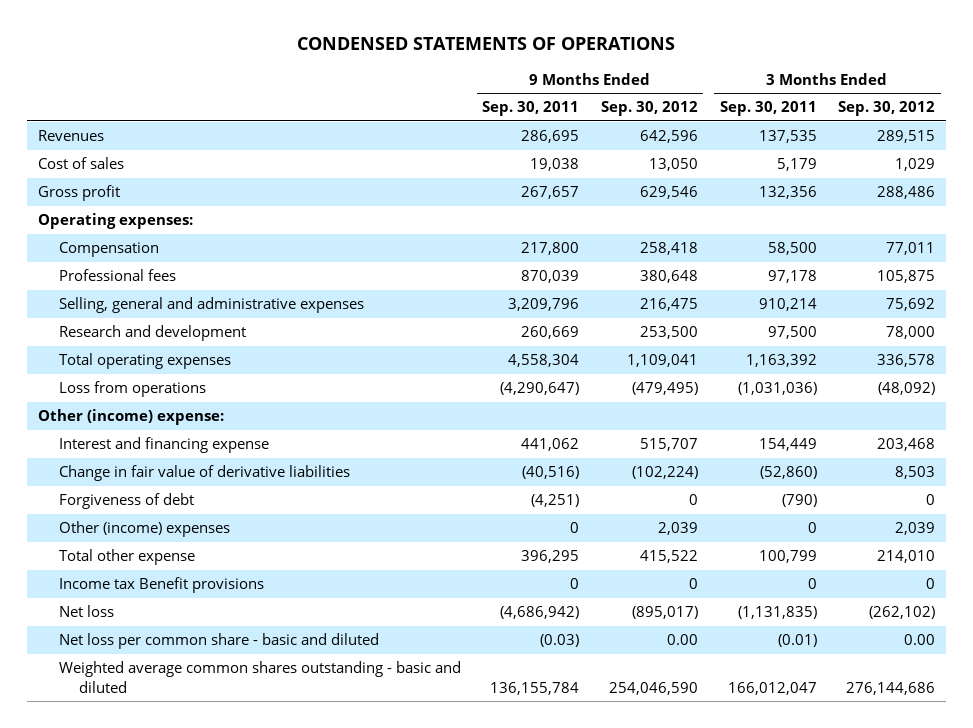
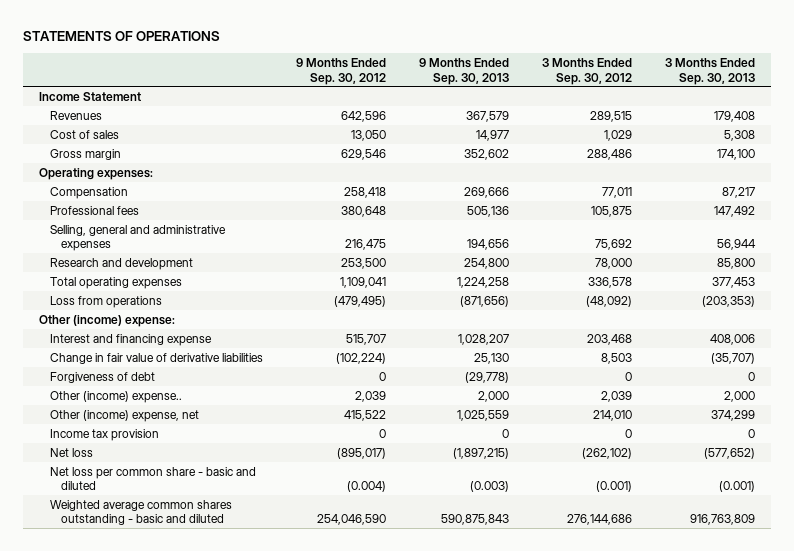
- CONDENSED STATEMENTS OF OPERATIONS
+ STATEMENTS OF OPERATIONS
- | 9 Months Ended Sep. 30, 2011 | 9 Months Ended Sep. 30, 2012 | 3 Months Ended Sep. 30, 2011 | 3 Months Ended Sep. 30, 2012
+ | 9 Months Ended Sep. 30, 2012 | 9 Months Ended Sep. 30, 2013 | 3 Months Ended Sep. 30, 2012 | 3 Months Ended Sep. 30, 2013
+ Income Statement
- Gross profit | 267,657 | 629,546 | 132,356 | 288,486
+ Gross margin | 629,546 | 352,602 | 288,486 | 174,100
- Other (income) expenses | 0 | 2,039 | 0 | 2,039
- Total other expense | 396,295 | 415,522 | 100,799 | 214,010
- Income tax Benefit provisions | 0 | 0 | 0 | 0
+ Other (income) expense.. | 2,039 | 2,000 | 2,039 | 2,000
+ Other (income) expense, net | 415,522 | 1,025,559 | 214,010 | 374,299
+ Income tax provision | 0 | 0 | 0 | 0
- Net loss per common share - basic and diluted | (0.03) | 0.00 | (0.01) | 0.00
+ Net loss per common share - basic and diluted | (0.004) | (0.003) | (0.001) | (0.001)

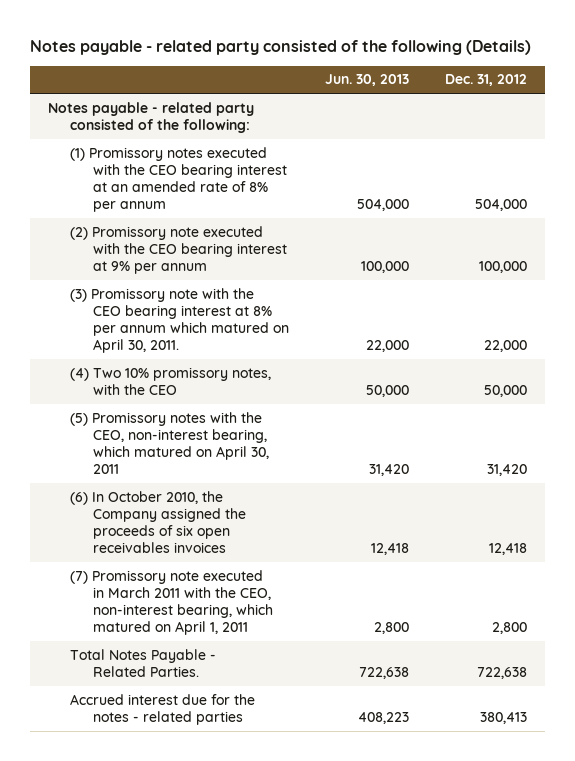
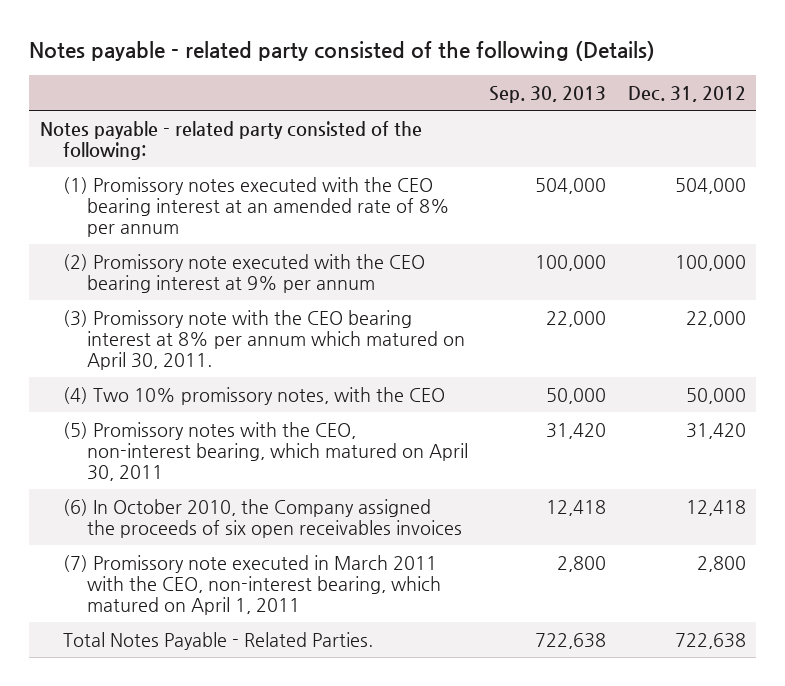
- | Jun. 30, 2013 | Dec. 31, 2012
+ | Sep. 30, 2013 | Dec. 31, 2012
- Accrued interest due for the notes - related parties | 408,223 | 380,413

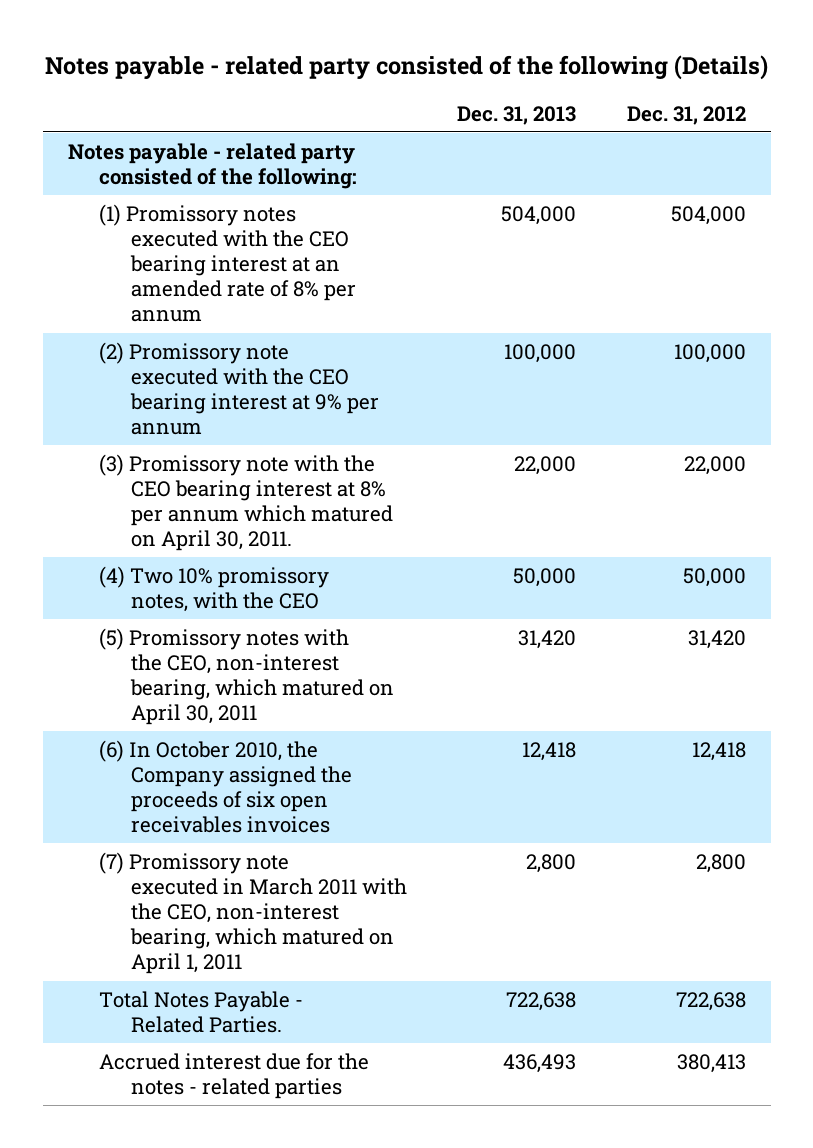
- | Sep. 30, 2013 | Dec. 31, 2012
+ | Dec. 31, 2013 | Dec. 31, 2012
+ Accrued interest due for the notes - related parties | 436,493 | 380,413

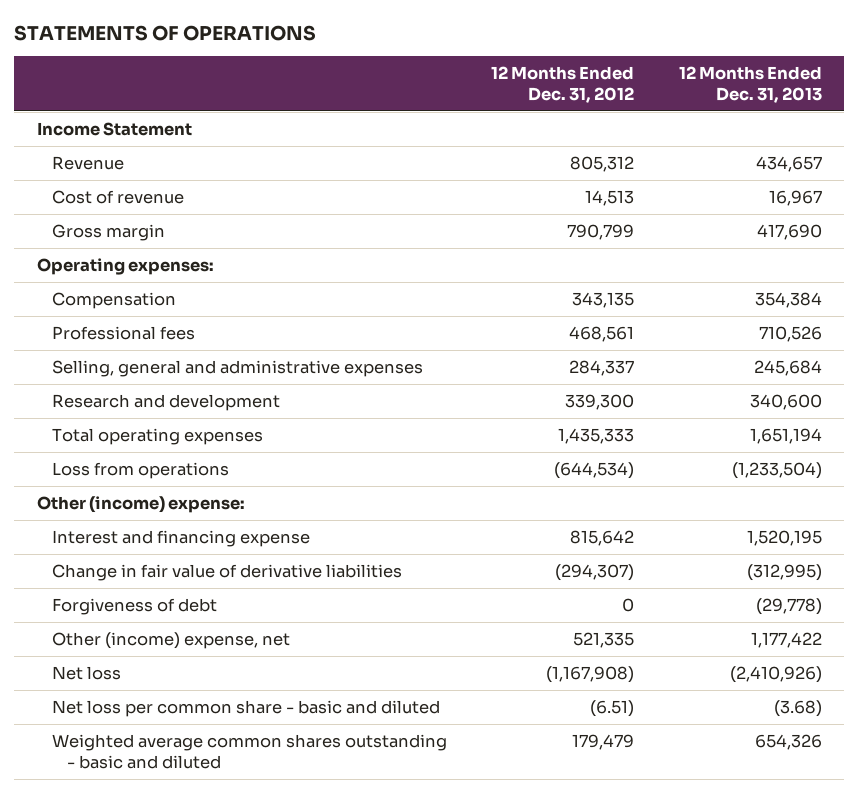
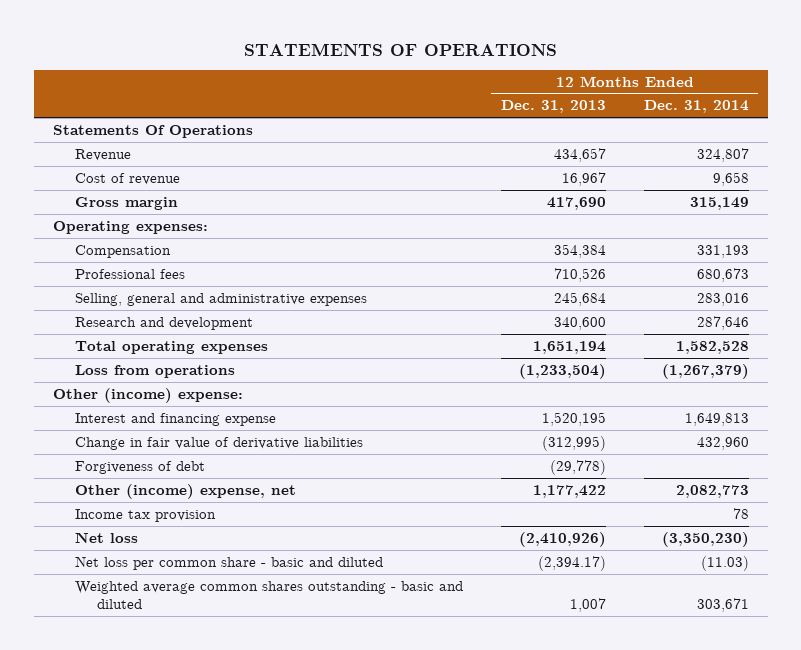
- | 12 Months Ended Dec. 31, 2012 | 12 Months Ended Dec. 31, 2013
+ | 12 Months Ended Dec. 31, 2013 | 12 Months Ended Dec. 31, 2014
- Income Statement
+ Statements Of Operations
+ Income tax provision | | 78
- Net loss per common share - basic and diluted | (6.51) | (3.68)
- Weighted average common shares outstanding - basic and diluted | 179,479 | 654,326
+ Net loss per common share - basic and diluted | (2,394.17) | (11.03)
+ Weighted average common shares outstanding - basic and diluted | 1,007 | 303,671

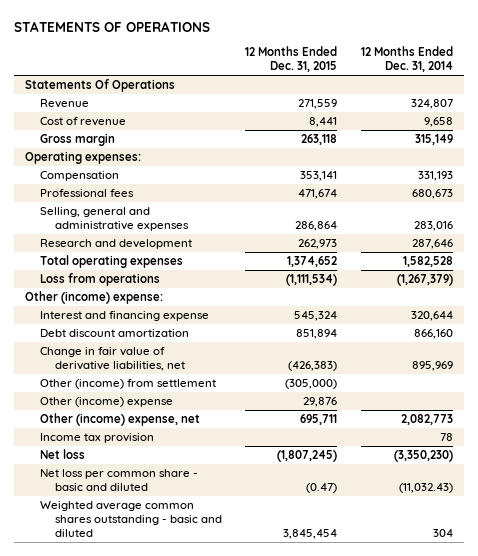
- | 12 Months Ended Dec. 31, 2013 | 12 Months Ended Dec. 31, 2014
+ | 12 Months Ended Dec. 31, 2015 | 12 Months Ended Dec. 31, 2014
- Interest and financing expense | 1,520,195 | 1,649,813
- Change in fair value of derivative liabilities | (312,995) | 432,960
- Forgiveness of debt | (29,778) |
+ Interest and financing expense | 545,324 | 320,644
+ Debt discount amortization | 851,894 | 866,160
+ Change in fair value of derivative liabilities, net | (426,383) | 895,969
+ Other (income) from settlement | (305,000) |
+ Other (income) expense | 29,876 |
- Net loss per common share - basic and diluted | (2,394.17) | (11.03)
- Weighted average common shares outstanding - basic and diluted | 1,007 | 303,671
+ Net loss per common share - basic and diluted | (0.47) | (11,032.43)
+ Weighted average common shares outstanding - basic and diluted | 3,845,454 | 304

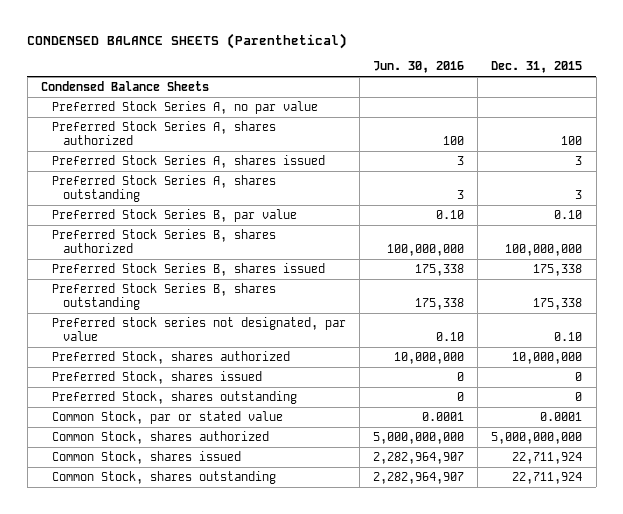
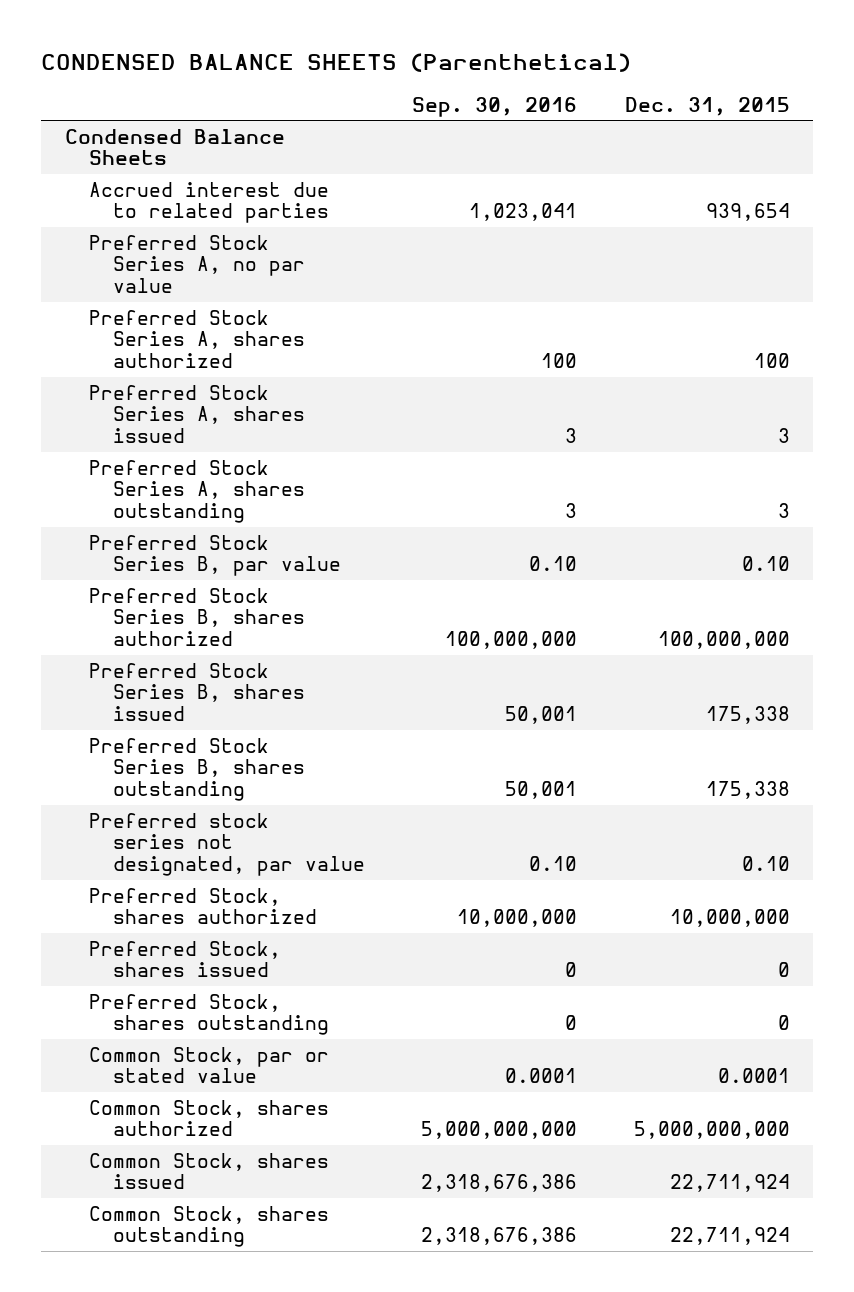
- | Jun. 30, 2016 | Dec. 31, 2015
+ | Sep. 30, 2016 | Dec. 31, 2015
+ Accrued interest due to related parties | 1,023,041 | 939,654

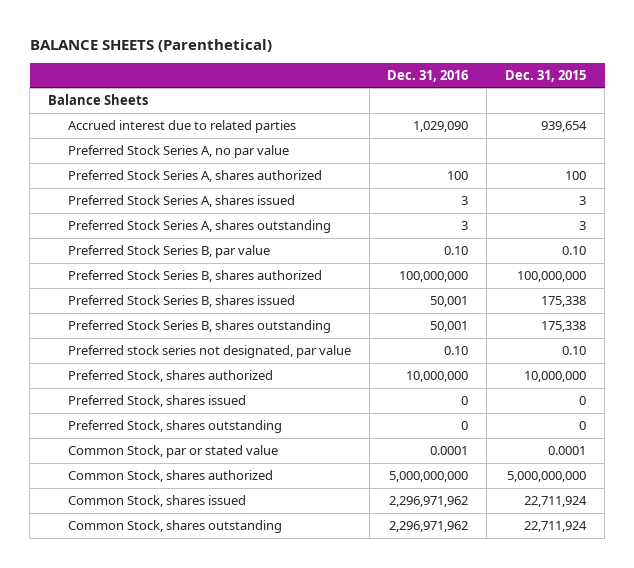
- CONDENSED BALANCE SHEETS (Parenthetical)
+ BALANCE SHEETS (Parenthetical)
- | Sep. 30, 2016 | Dec. 31, 2015
+ | Dec. 31, 2016 | Dec. 31, 2015
- Condensed Balance Sheets
+ Balance Sheets

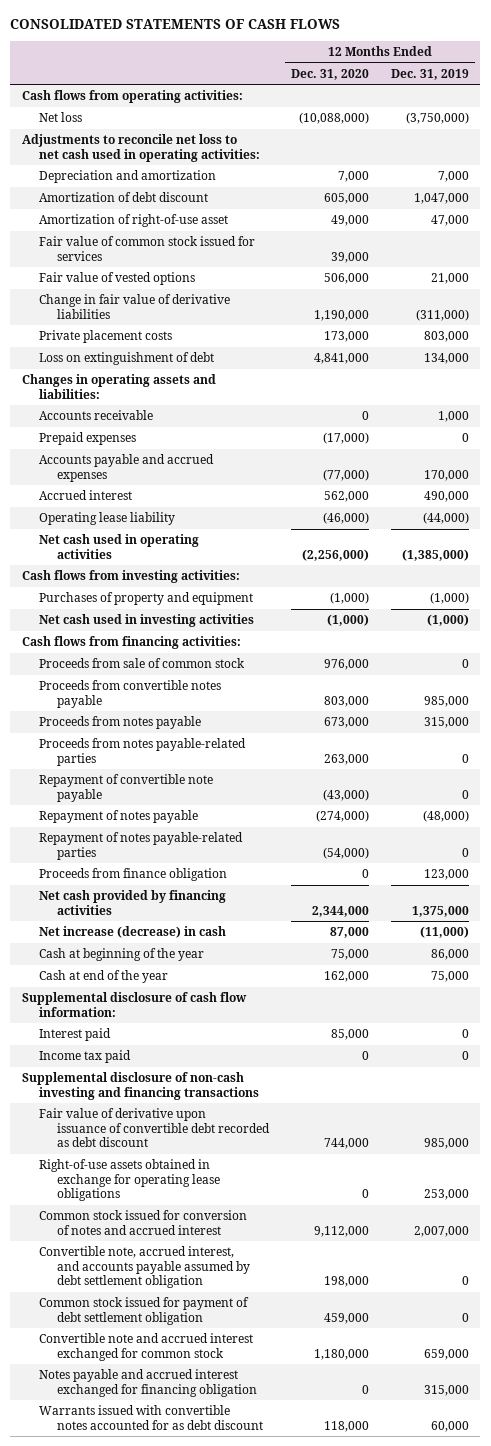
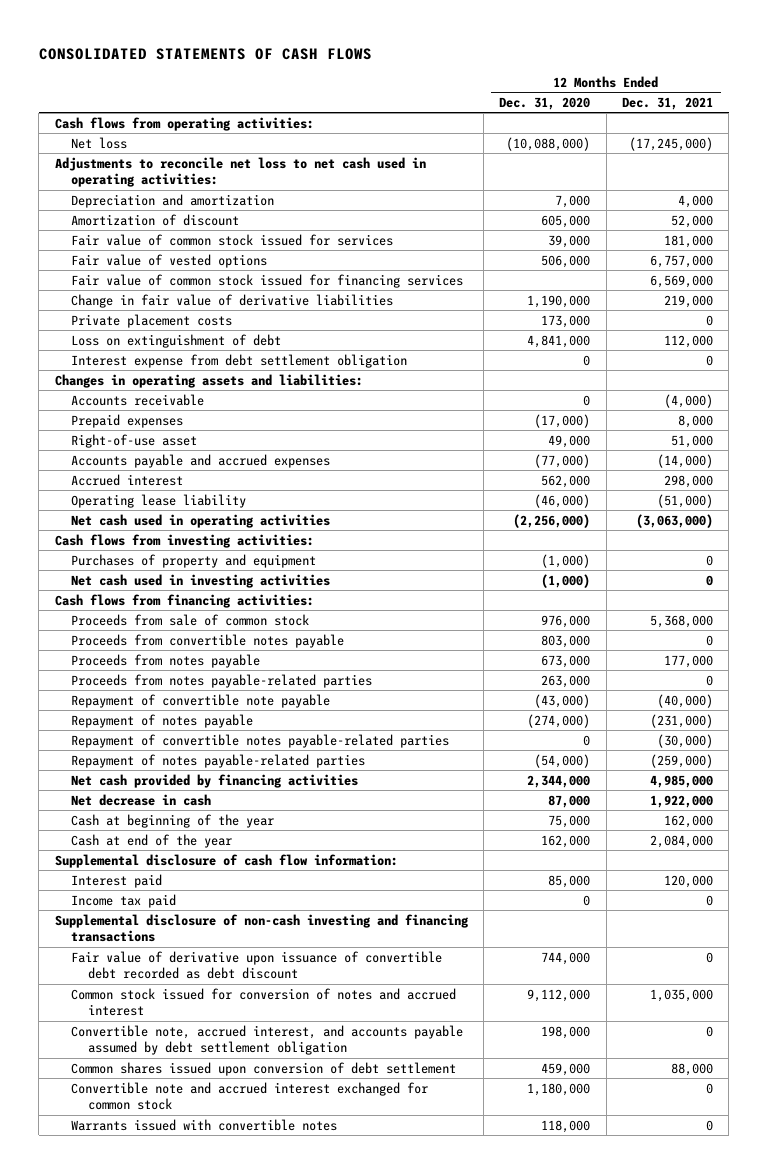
- | 12 Months Ended Dec. 31, 2020 | 12 Months Ended Dec. 31, 2019
+ | 12 Months Ended Dec. 31, 2020 | 12 Months Ended Dec. 31, 2021
- Amortization of debt discount | 605,000 | 1,047,000
- Amortization of right-of-use asset | 49,000 | 47,000
+ Amortization of discount | 605,000 | 52,000
+ Fair value of common stock issued for financing services | | 6,569,000
+ Interest expense from debt settlement obligation | 0 | 0
+ Right-of-use asset | 49,000 | 51,000
+ Repayment of convertible notes payable-related parties | 0 | (30,000)
- Proceeds from finance obligation | 0 | 123,000
- Net increase (decrease) in cash | 87,000 | (11,000)
+ Net decrease in cash | 87,000 | 1,922,000
- Right-of-use assets obtained in exchange for operating lease obligations | 0 | 253,000
- Common stock issued for payment of debt settlement obligation | 459,000 | 0
+ Common shares issued upon conversion of debt settlement | 459,000 | 88,000
- Notes payable and accrued interest exchanged for financing obligation | 0 | 315,000
- Warrants issued with convertible notes accounted for as debt discount | 118,000 | 60,000
+ Warrants issued with convertible notes | 118,000 | 0

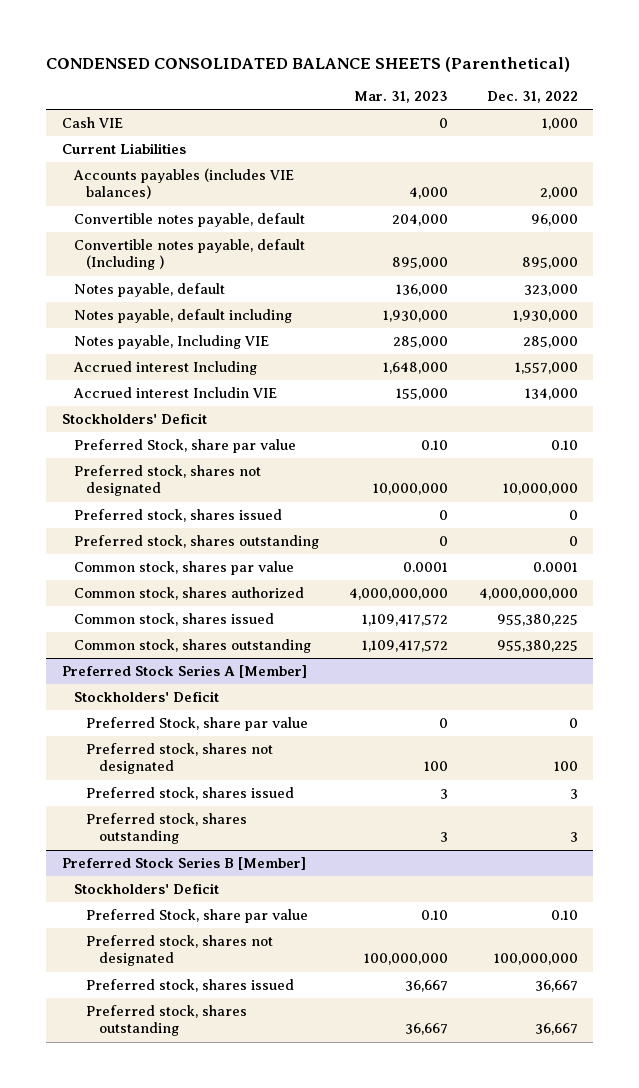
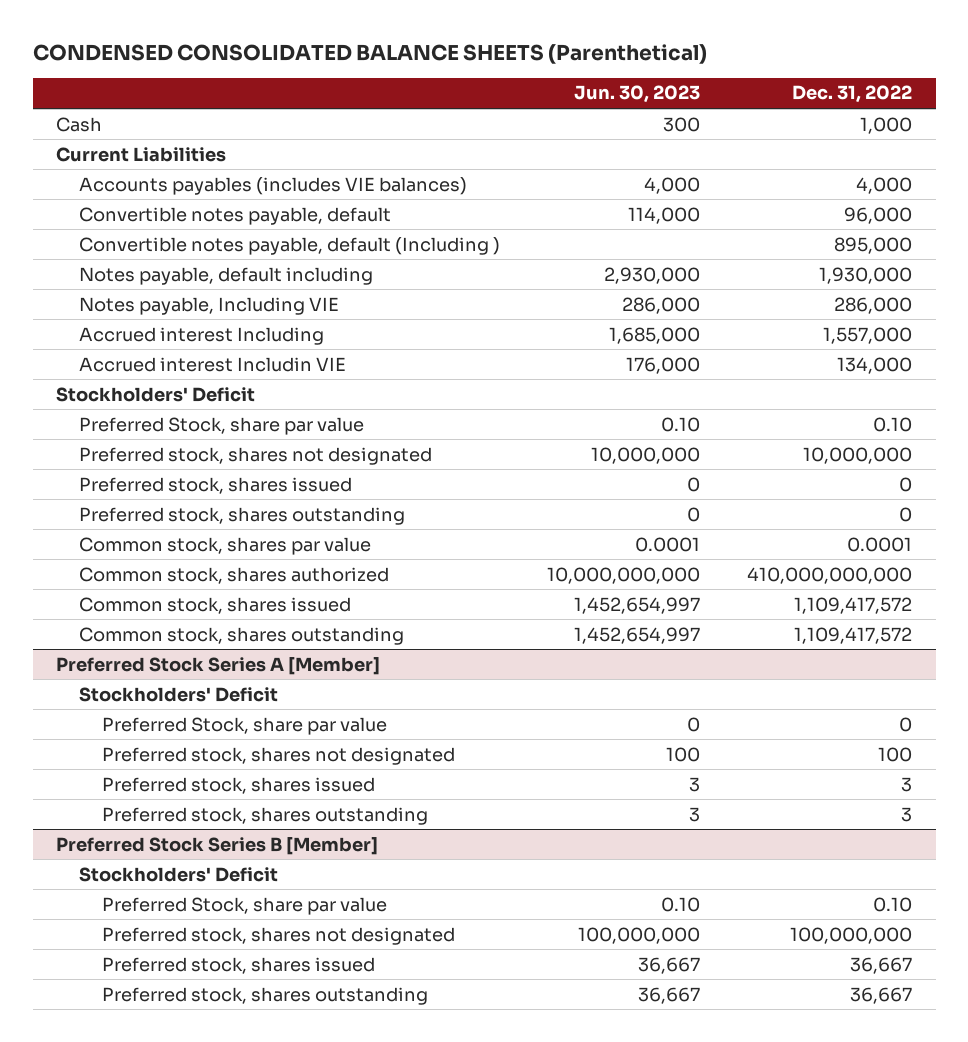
- | Mar. 31, 2023 | Dec. 31, 2022
+ | Jun. 30, 2023 | Dec. 31, 2022
- Cash VIE | 0 | 1,000
+ Cash | 300 | 1,000
- Accounts payables (includes VIE balances) | 4,000 | 2,000
+ Accounts payables (includes VIE balances) | 4,000 | 4,000
- Notes payable, default | 136,000 | 323,000
- Notes payable, Including VIE | 285,000 | 285,000
+ Notes payable, Including VIE | 286,000 | 286,000
- Common stock, shares authorized | 4,000,000,000 | 4,000,000,000
- Common stock, shares issued | 1,109,417,572 | 955,380,225
- Common stock, shares outstanding | 1,109,417,572 | 955,380,225
+ Common stock, shares authorized | 10,000,000,000 | 410,000,000,000
+ Common stock, shares issued | 1,452,654,997 | 1,109,417,572
+ Common stock, shares outstanding | 1,452,654,997 | 1,109,417,572

